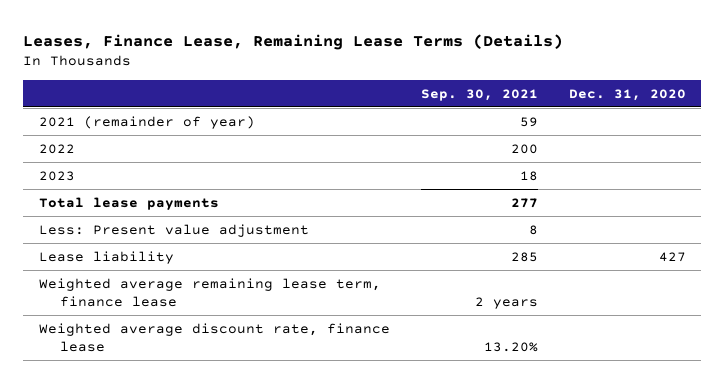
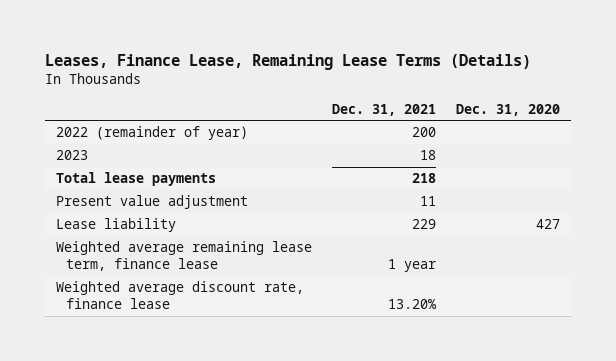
- | Sep. 30, 2021 | Dec. 31, 2020
+ | Dec. 31, 2021 | Dec. 31, 2020
- 2021 (remainder of year) | 59 |
- 2022 | 200 |
+ 2022 (remainder of year) | 200 |
- Less: Present value adjustment | 8 |
+ Present value adjustment | 11 |

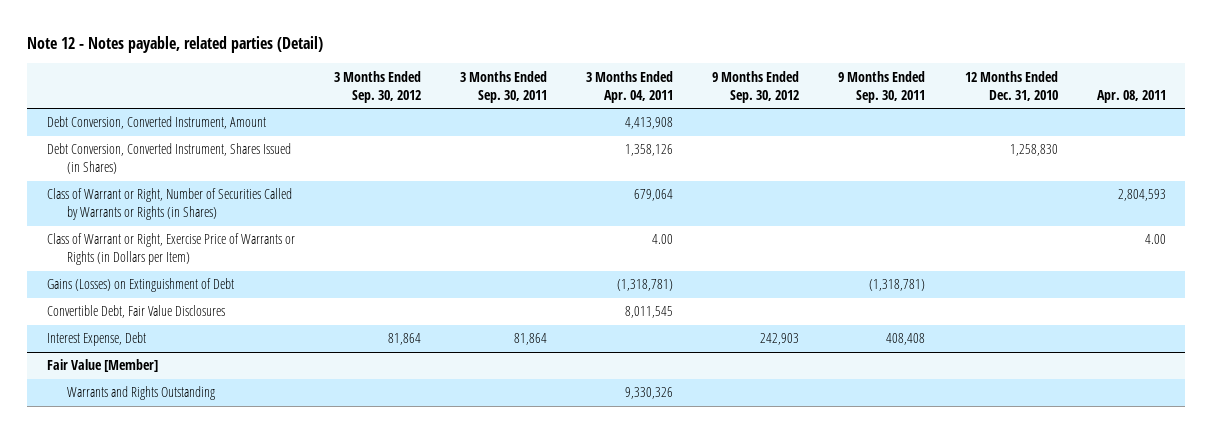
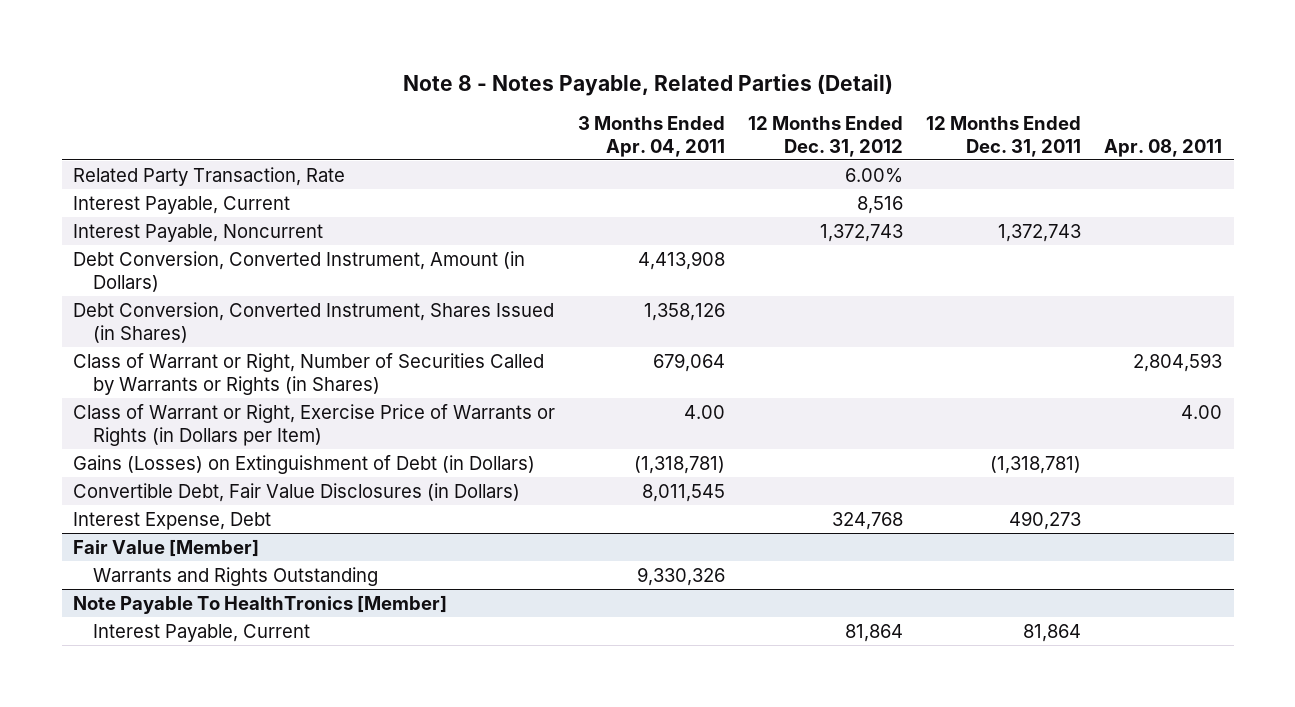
- Note 12 - Notes payable, related parties (Detail)
+ Note 8 - Notes Payable, Related Parties (Detail)
- | 3 Months Ended Sep. 30, 2012 | 3 Months Ended Sep. 30, 2011 | 3 Months Ended Apr. 04, 2011 | 9 Months Ended Sep. 30, 2012 | 9 Months Ended Sep. 30, 2011 | 12 Months Ended Dec. 31, 2010 | Apr. 08, 2011
+ | 3 Months Ended Apr. 04, 2011 | 12 Months Ended Dec. 31, 2012 | 12 Months Ended Dec. 31, 2011 | Apr. 08, 2011
- Debt Conversion, Converted Instrument, Amount | | | 4,413,908 | | | |
+ Related Party Transaction, Rate | | 6.00% | |
+ Interest Payable, Current | | 8,516 | |
+ Interest Payable, Noncurrent | | 1,372,743 | 1,372,743 |
+ Debt Conversion, Converted Instrument, Amount (in Dollars) | 4,413,908 | | |
- Gains (Losses) on Extinguishment of Debt | | | (1,318,781) | | (1,318,781) | |
- Convertible Debt, Fair Value Disclosures | | | 8,011,545 | | | |
+ Gains (Losses) on Extinguishment of Debt (in Dollars) | (1,318,781) | | (1,318,781) |
+ Convertible Debt, Fair Value Disclosures (in Dollars) | 8,011,545 | | |
+ Note Payable To HealthTronics [Member]
+ Interest Payable, Current | | 81,864 | 81,864 |

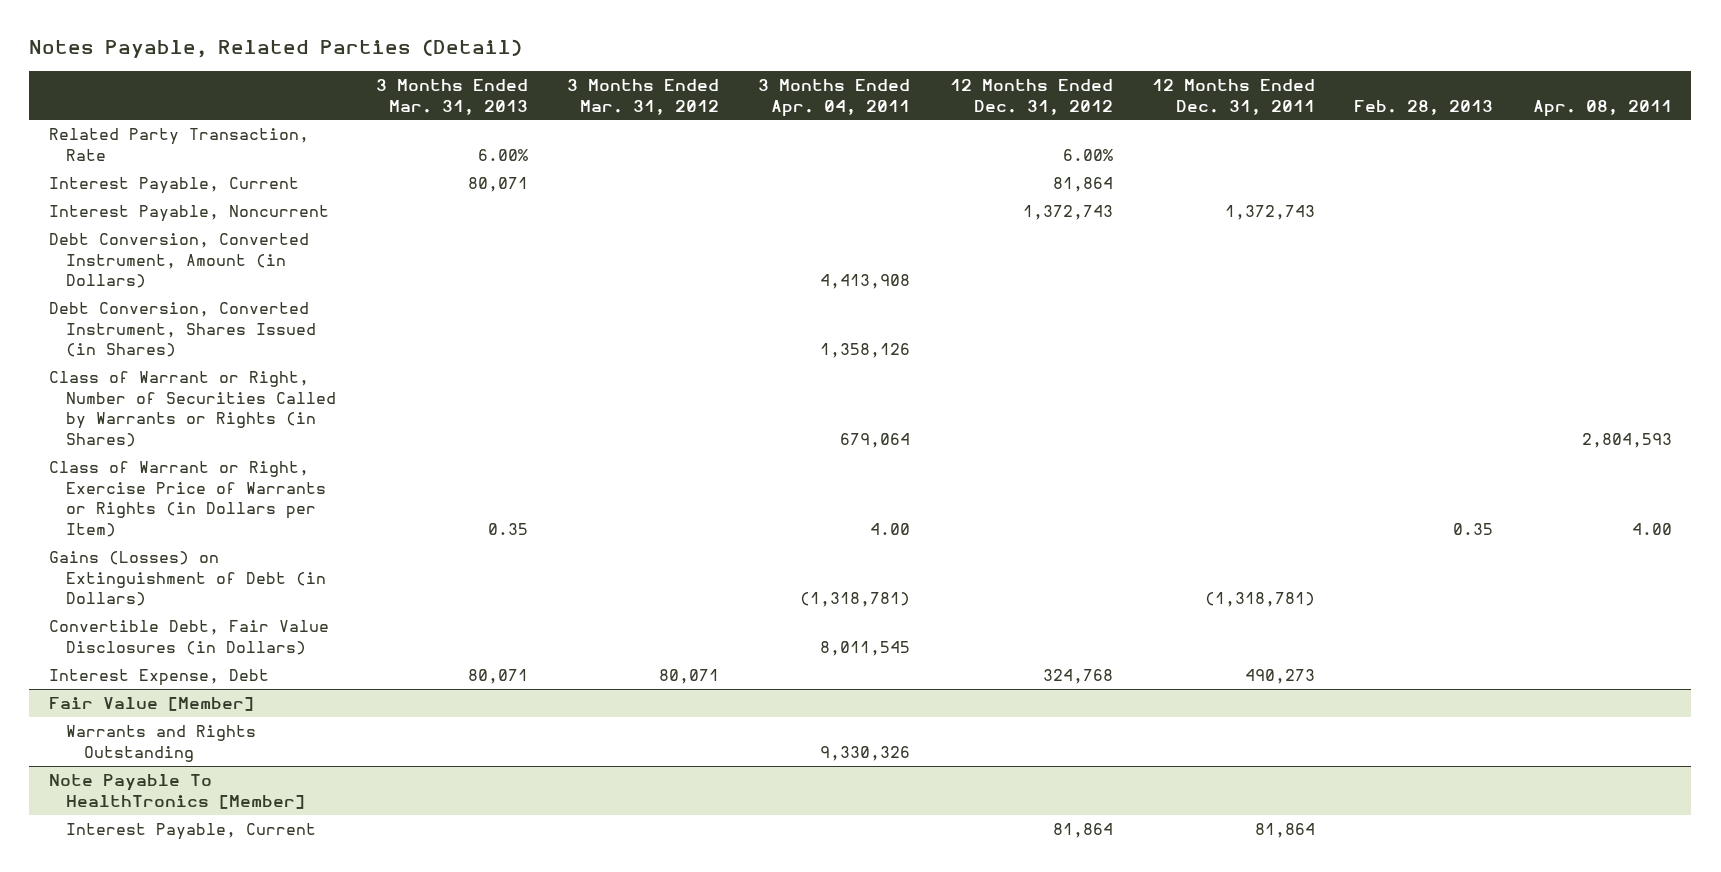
- Note 8 - Notes Payable, Related Parties (Detail)
+ Notes Payable, Related Parties (Detail)
- | 3 Months Ended Apr. 04, 2011 | 12 Months Ended Dec. 31, 2012 | 12 Months Ended Dec. 31, 2011 | Apr. 08, 2011
+ | 3 Months Ended Mar. 31, 2013 | 3 Months Ended Mar. 31, 2012 | 3 Months Ended Apr. 04, 2011 | 12 Months Ended Dec. 31, 2012 | 12 Months Ended Dec. 31, 2011 | Feb. 28, 2013 | Apr. 08, 2011
- Interest Payable, Current | | 8,516 | |
+ Interest Payable, Current | 80,071 | | | 81,864 | | |

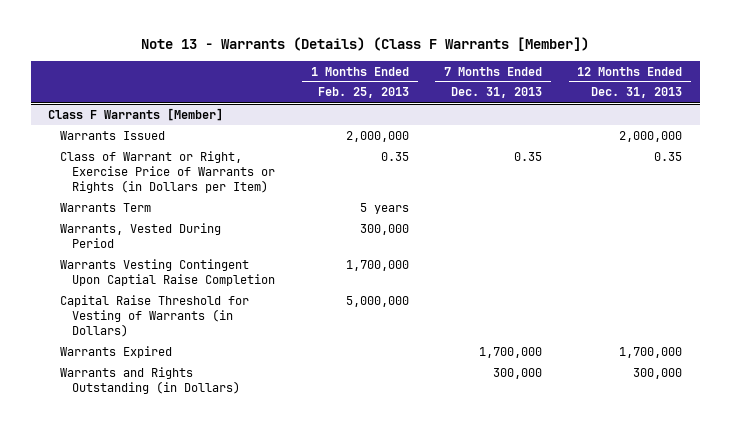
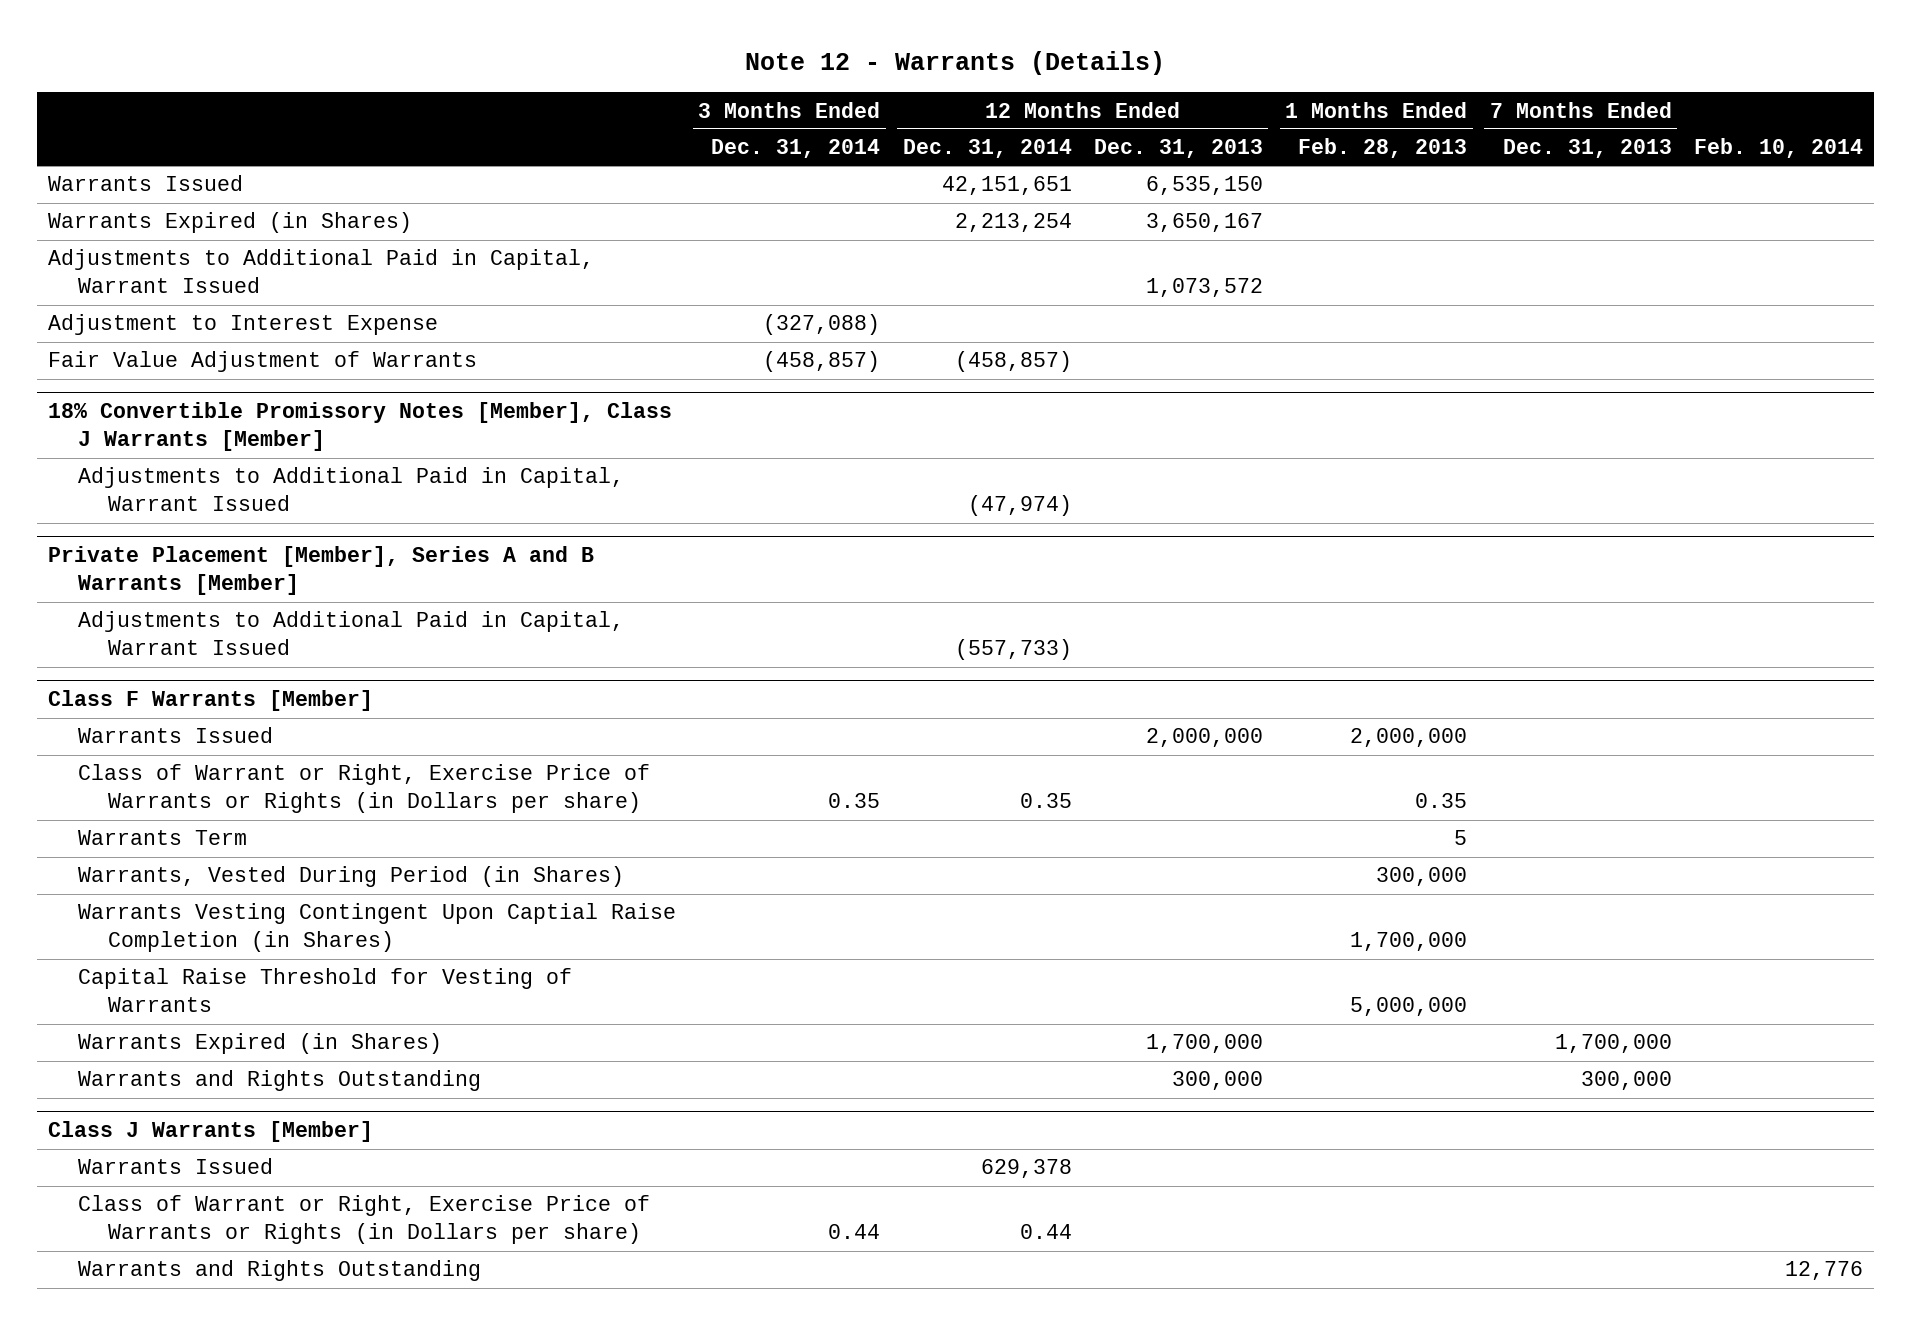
- Note 13 - Warrants (Details) (Class F Warrants [Member])
+ Note 12 - Warrants (Details)
- | 1 Months Ended Feb. 25, 2013 | 7 Months Ended Dec. 31, 2013 | 12 Months Ended Dec. 31, 2013
+ | 3 Months Ended Dec. 31, 2014 | 12 Months Ended Dec. 31, 2014 | 12 Months Ended Dec. 31, 2013 | 1 Months Ended Feb. 28, 2013 | 7 Months Ended Dec. 31, 2013 | Feb. 10, 2014
+ Warrants Issued | | 42,151,651 | 6,535,150 | | |
+ Warrants Expired (in Shares) | | 2,213,254 | 3,650,167 | | |
+ Adjustments to Additional Paid in Capital, Warrant Issued | | | 1,073,572 | | |
+ Adjustment to Interest Expense | (327,088) | | | | |
+ Fair Value Adjustment of Warrants | (458,857) | (458,857) | | | |
+ 18% Convertible Promissory Notes [Member], Class J Warrants [Member]
+ Adjustments to Additional Paid in Capital, Warrant Issued | | (47,974) | | | |
+ Private Placement [Member], Series A and B Warrants [Member]
+ Adjustments to Additional Paid in Capital, Warrant Issued | | (557,733) | | | |
@ Class F Warrants [Member]
- Class of Warrant or Right, Exercise Price of Warrants or Rights (in Dollars per Item) | 0.35 | 0.35 | 0.35
+ Class of Warrant or Right, Exercise Price of Warrants or Rights (in Dollars per share) | 0.35 | 0.35 | | 0.35 | |
- Warrants, Vested During Period | 300,000 | |
- Warrants Vesting Contingent Upon Captial Raise Completion | 1,700,000 | |
- Capital Raise Threshold for Vesting of Warrants (in Dollars) | 5,000,000 | |
- Warrants Expired | | 1,700,000 | 1,700,000
- Warrants and Rights Outstanding (in Dollars) | | 300,000 | 300,000
+ Warrants, Vested During Period (in Shares) | | | | 300,000 | |
+ Warrants Vesting Contingent Upon Captial Raise Completion (in Shares) | | | | 1,700,000 | |
+ Capital Raise Threshold for Vesting of Warrants | | | | 5,000,000 | |
+ Warrants Expired (in Shares) | | | 1,700,000 | | 1,700,000 |
+ Warrants and Rights Outstanding | | | 300,000 | | 300,000 |
+ Class J Warrants [Member]
+ Warrants Issued | | 629,378 | | | |
+ Class of Warrant or Right, Exercise Price of Warrants or Rights (in Dollars per share) | 0.44 | 0.44 | | | |
+ Warrants and Rights Outstanding | | | | | | 12,776

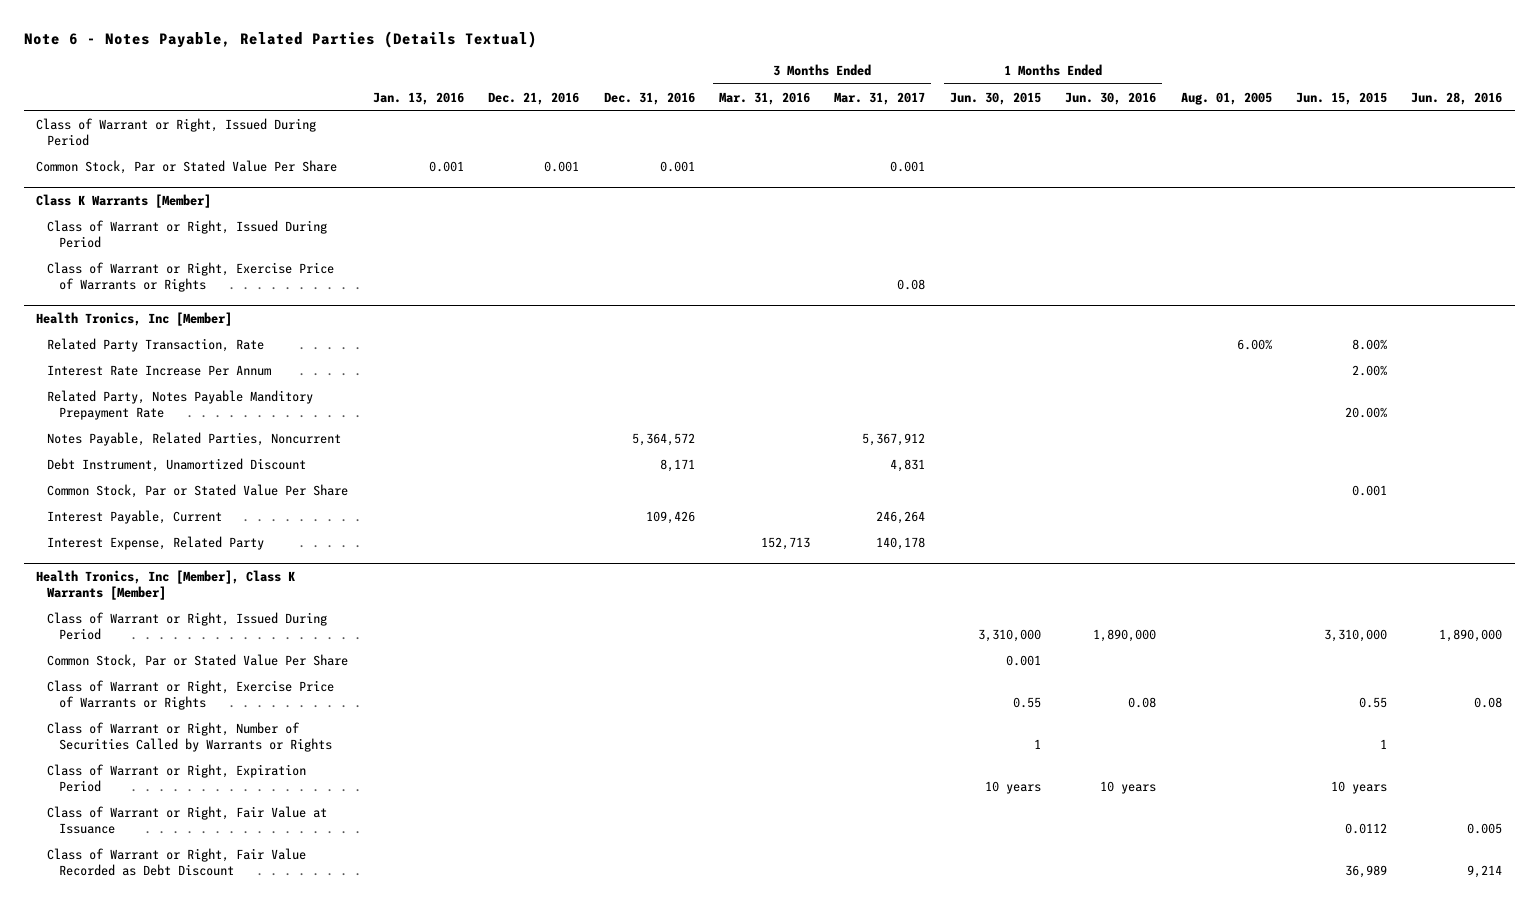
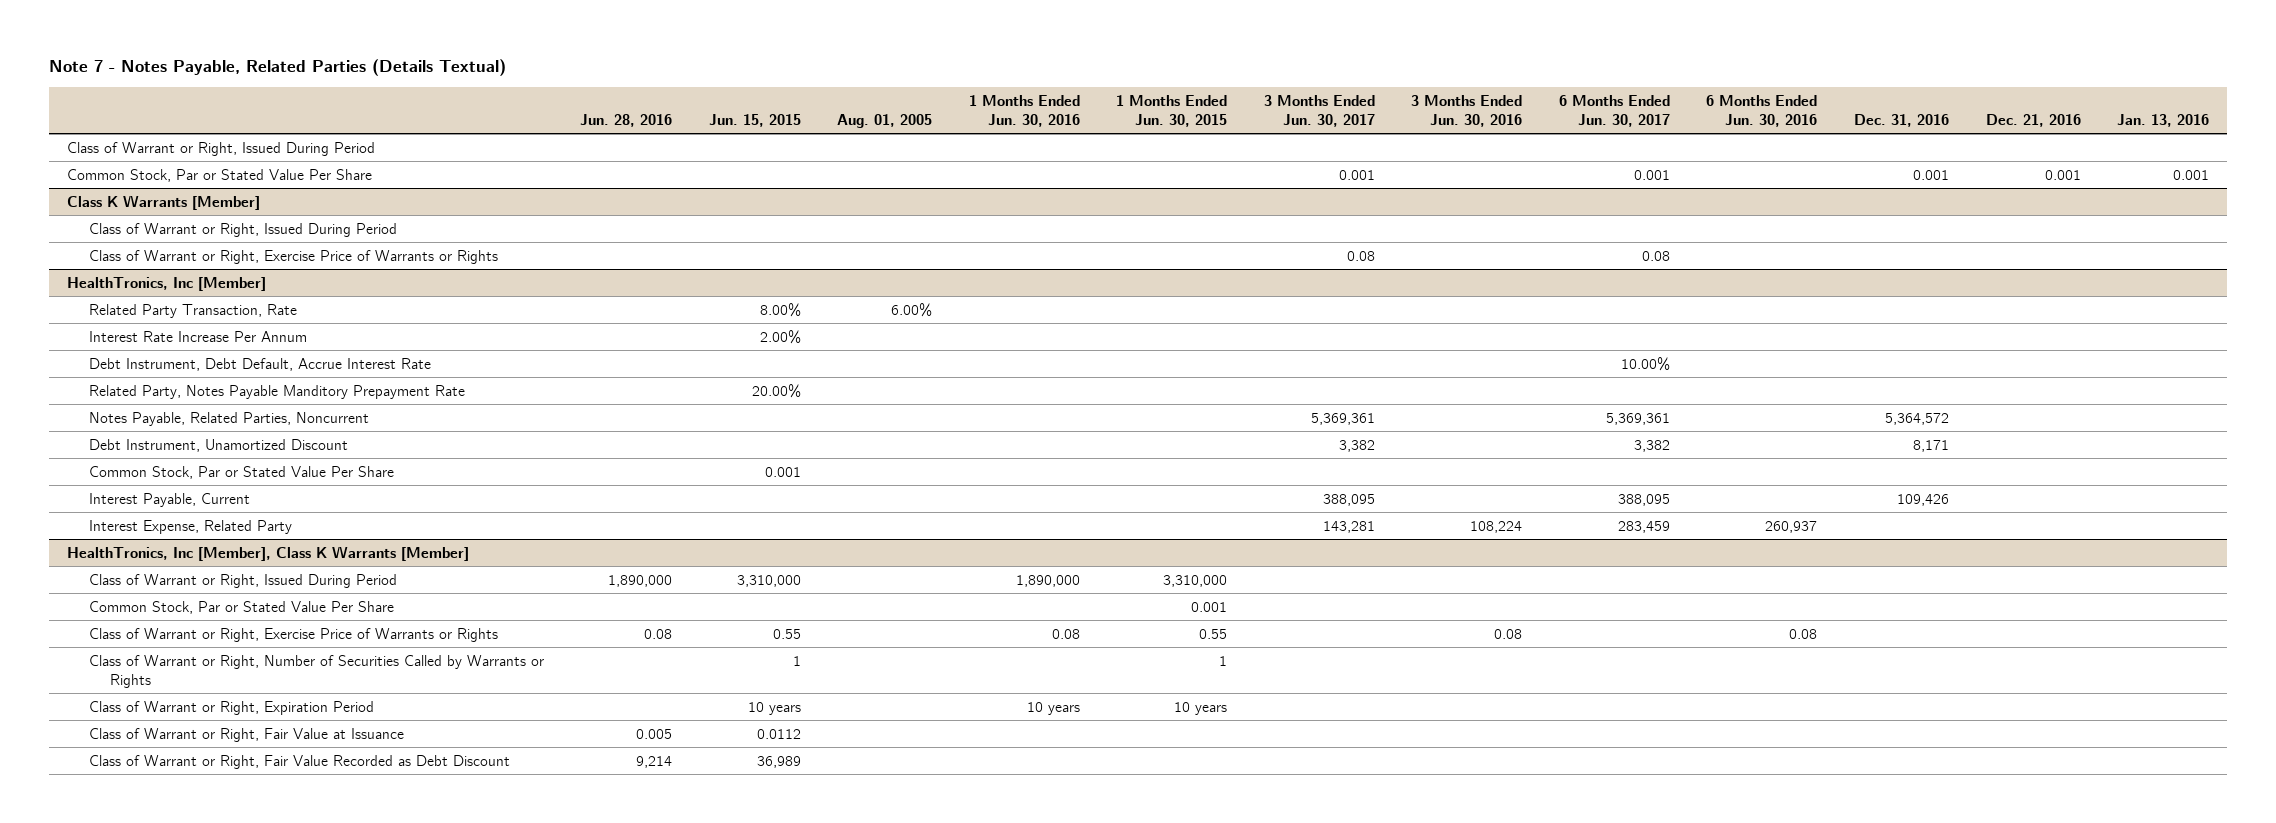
- Note 6 - Notes Payable, Related Parties (Details Textual)
+ Note 7 - Notes Payable, Related Parties (Details Textual)
- | Jan. 13, 2016 | Dec. 21, 2016 | Dec. 31, 2016 | 3 Months Ended Mar. 31, 2016 | 3 Months Ended Mar. 31, 2017 | 1 Months Ended Jun. 30, 2015 | 1 Months Ended Jun. 30, 2016 | Aug. 01, 2005 | Jun. 15, 2015 | Jun. 28, 2016
+ | Jun. 28, 2016 | Jun. 15, 2015 | Aug. 01, 2005 | 1 Months Ended Jun. 30, 2016 | 1 Months Ended Jun. 30, 2015 | 3 Months Ended Jun. 30, 2017 | 3 Months Ended Jun. 30, 2016 | 6 Months Ended Jun. 30, 2017 | 6 Months Ended Jun. 30, 2016 | Dec. 31, 2016 | Dec. 21, 2016 | Jan. 13, 2016
- Health Tronics, Inc [Member]
+ HealthTronics, Inc [Member]
+ Debt Instrument, Debt Default, Accrue Interest Rate | | | | | | | | 10.00% | | | |
- Health Tronics, Inc [Member], Class K Warrants [Member]
+ HealthTronics, Inc [Member], Class K Warrants [Member]

